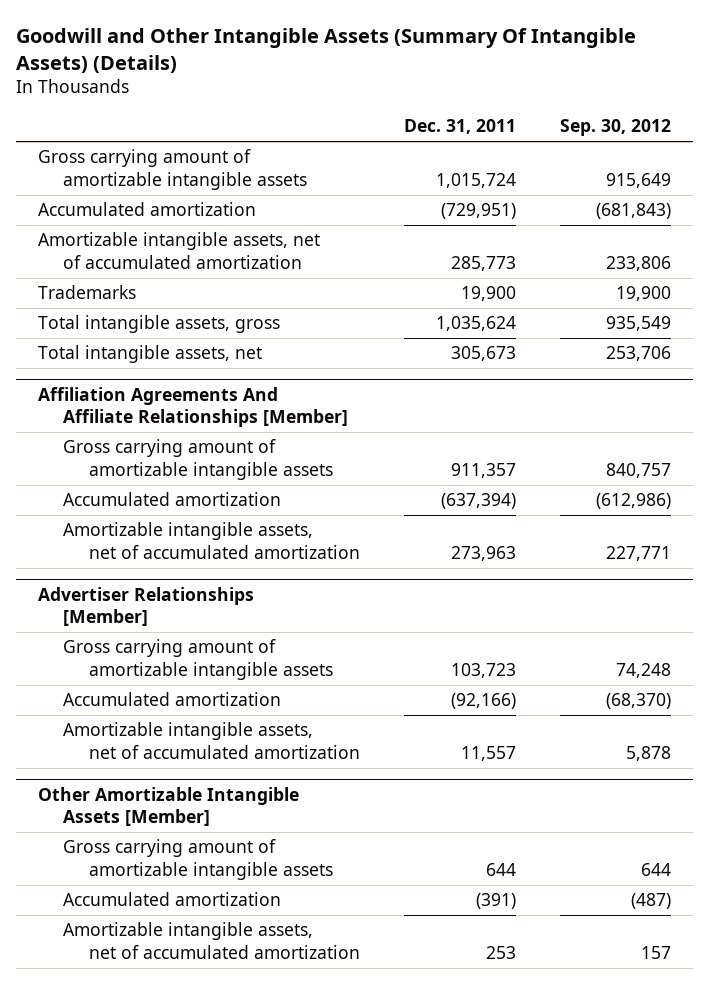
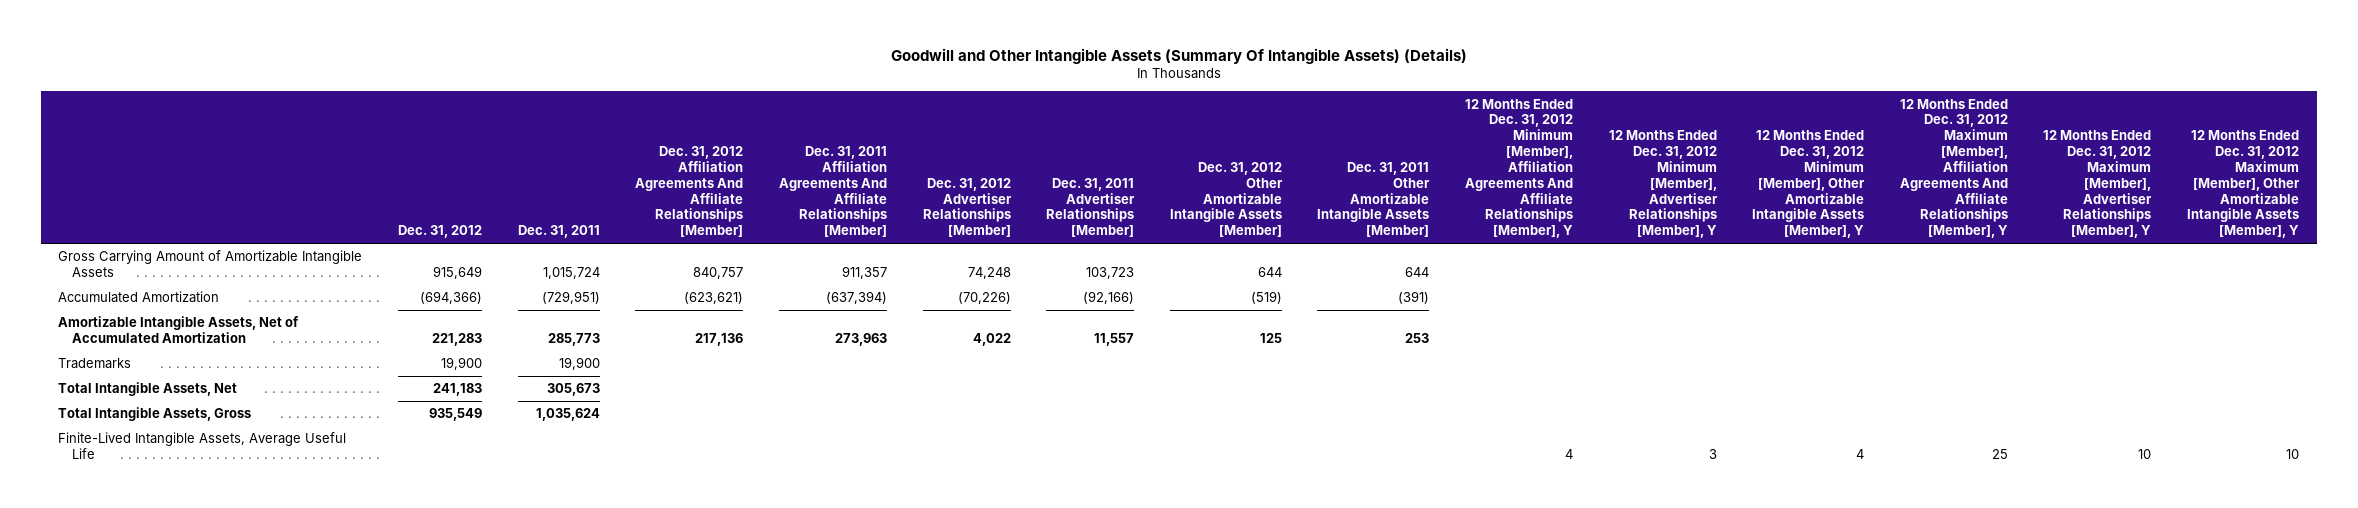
- | Dec. 31, 2011 | Sep. 30, 2012
+ | Dec. 31, 2012 | Dec. 31, 2011 | Dec. 31, 2012 Affiliation Agreements And Affiliate Relationships [Member] | Dec. 31, 2011 Affiliation Agreements And Affiliate Relationships [Member] | Dec. 31, 2012 Advertiser Relationships [Member] | Dec. 31, 2011 Advertiser Relationships [Member] | Dec. 31, 2012 Other Amortizable Intangible Assets [Member] | Dec. 31, 2011 Other Amortizable Intangible Assets [Member] | 12 Months Ended Dec. 31, 2012 Minimum [Member], Affiliation Agreements And Affiliate Relationships [Member], Y | 12 Months Ended Dec. 31, 2012 Minimum [Member], Advertiser Relationships [Member], Y | 12 Months Ended Dec. 31, 2012 Minimum [Member], Other Amortizable Intangible Assets [Member], Y | 12 Months Ended Dec. 31, 2012 Maximum [Member], Affiliation Agreements And Affiliate Relationships [Member], Y | 12 Months Ended Dec. 31, 2012 Maximum [Member], Advertiser Relationships [Member], Y | 12 Months Ended Dec. 31, 2012 Maximum [Member], Other Amortizable Intangible Assets [Member], Y
- Gross carrying amount of amortizable intangible assets | 1,015,724 | 915,649
- Accumulated amortization | (729,951) | (681,843)
- Amortizable intangible assets, net of accumulated amortization | 285,773 | 233,806
+ Gross Carrying Amount of Amortizable Intangible Assets | 915,649 | 1,015,724 | 840,757 | 911,357 | 74,248 | 103,723 | 644 | 644 | | | | | |
+ Accumulated Amortization | (694,366) | (729,951) | (623,621) | (637,394) | (70,226) | (92,166) | (519) | (391) | | | | | |
+ Amortizable Intangible Assets, Net of Accumulated Amortization | 221,283 | 285,773 | 217,136 | 273,963 | 4,022 | 11,557 | 125 | 253 | | | | | |
- Total intangible assets, gross | 1,035,624 | 935,549
- Total intangible assets, net | 305,673 | 253,706
- Affiliation Agreements And Affiliate Relationships [Member]
- Gross carrying amount of amortizable intangible assets | 911,357 | 840,757
- Accumulated amortization | (637,394) | (612,986)
- Amortizable intangible assets, net of accumulated amortization | 273,963 | 227,771
- Advertiser Relationships [Member]
- Gross carrying amount of amortizable intangible assets | 103,723 | 74,248
- Accumulated amortization | (92,166) | (68,370)
- Amortizable intangible assets, net of accumulated amortization | 11,557 | 5,878
- Other Amortizable Intangible Assets [Member]
- Gross carrying amount of amortizable intangible assets | 644 | 644
- Accumulated amortization | (391) | (487)
- Amortizable intangible assets, net of accumulated amortization | 253 | 157
+ Total Intangible Assets, Net | 241,183 | 305,673 | | | | | | | | | | | |
+ Total Intangible Assets, Gross | 935,549 | 1,035,624 | | | | | | | | | | | |
+ Finite-Lived Intangible Assets, Average Useful Life | | | | | | | | | 4 | 3 | 4 | 25 | 10 | 10

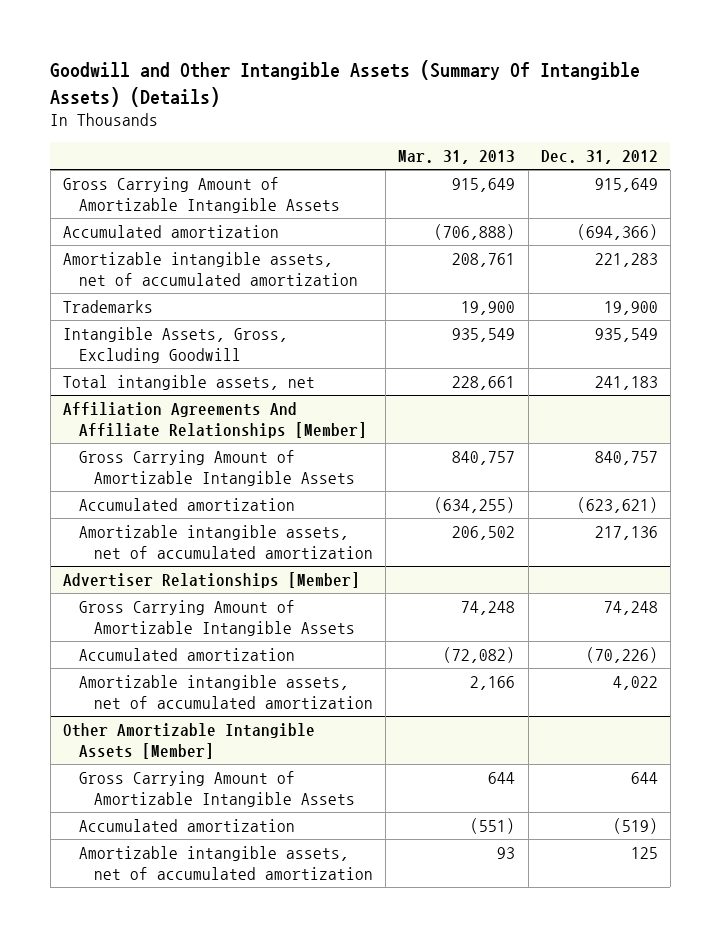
- | Dec. 31, 2012 | Dec. 31, 2011 | Dec. 31, 2012 Affiliation Agreements And Affiliate Relationships [Member] | Dec. 31, 2011 Affiliation Agreements And Affiliate Relationships [Member] | Dec. 31, 2012 Advertiser Relationships [Member] | Dec. 31, 2011 Advertiser Relationships [Member] | Dec. 31, 2012 Other Amortizable Intangible Assets [Member] | Dec. 31, 2011 Other Amortizable Intangible Assets [Member] | 12 Months Ended Dec. 31, 2012 Minimum [Member], Affiliation Agreements And Affiliate Relationships [Member], Y | 12 Months Ended Dec. 31, 2012 Minimum [Member], Advertiser Relationships [Member], Y | 12 Months Ended Dec. 31, 2012 Minimum [Member], Other Amortizable Intangible Assets [Member], Y | 12 Months Ended Dec. 31, 2012 Maximum [Member], Affiliation Agreements And Affiliate Relationships [Member], Y | 12 Months Ended Dec. 31, 2012 Maximum [Member], Advertiser Relationships [Member], Y | 12 Months Ended Dec. 31, 2012 Maximum [Member], Other Amortizable Intangible Assets [Member], Y
+ | Mar. 31, 2013 | Dec. 31, 2012
- Accumulated Amortization | (694,366) | (729,951) | (623,621) | (637,394) | (70,226) | (92,166) | (519) | (391) | | | | | |
- Amortizable Intangible Assets, Net of Accumulated Amortization | 221,283 | 285,773 | 217,136 | 273,963 | 4,022 | 11,557 | 125 | 253 | | | | | |
+ Accumulated amortization | (706,888) | (694,366)
+ Amortizable intangible assets, net of accumulated amortization | 208,761 | 221,283
- Total Intangible Assets, Net | 241,183 | 305,673 | | | | | | | | | | | |
- Total Intangible Assets, Gross | 935,549 | 1,035,624 | | | | | | | | | | | |
- Finite-Lived Intangible Assets, Average Useful Life | | | | | | | | | 4 | 3 | 4 | 25 | 10 | 10
+ Intangible Assets, Gross, Excluding Goodwill | 935,549 | 935,549
+ Total intangible assets, net | 228,661 | 241,183
+ Affiliation Agreements And Affiliate Relationships [Member]
+ Gross Carrying Amount of Amortizable Intangible Assets | 840,757 | 840,757
+ Accumulated amortization | (634,255) | (623,621)
+ Amortizable intangible assets, net of accumulated amortization | 206,502 | 217,136
+ Advertiser Relationships [Member]
+ Gross Carrying Amount of Amortizable Intangible Assets | 74,248 | 74,248
+ Accumulated amortization | (72,082) | (70,226)
+ Amortizable intangible assets, net of accumulated amortization | 2,166 | 4,022
+ Other Amortizable Intangible Assets [Member]
+ Gross Carrying Amount of Amortizable Intangible Assets | 644 | 644
+ Accumulated amortization | (551) | (519)
+ Amortizable intangible assets, net of accumulated amortization | 93 | 125

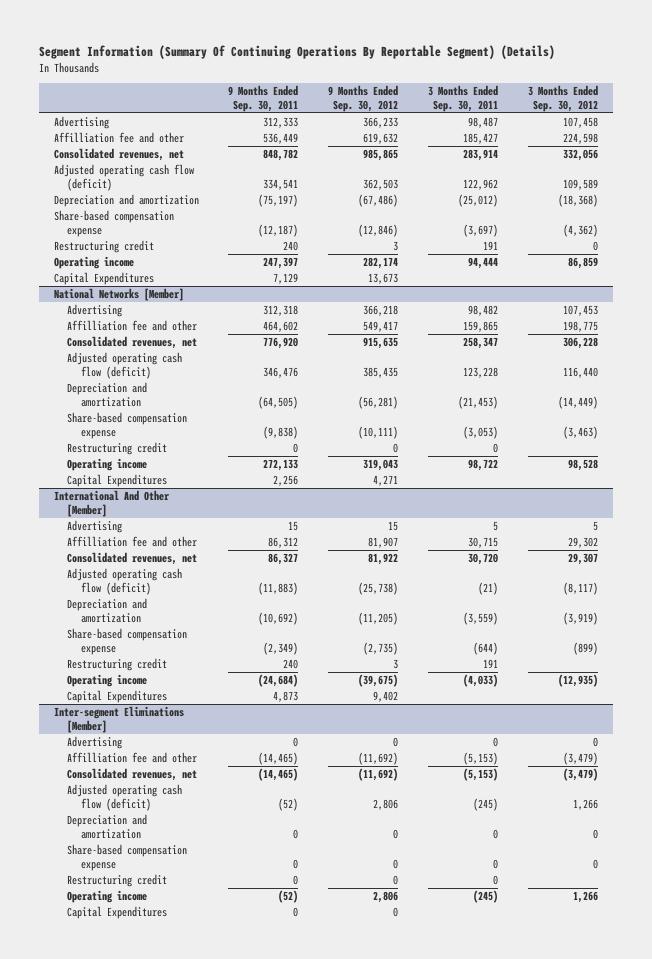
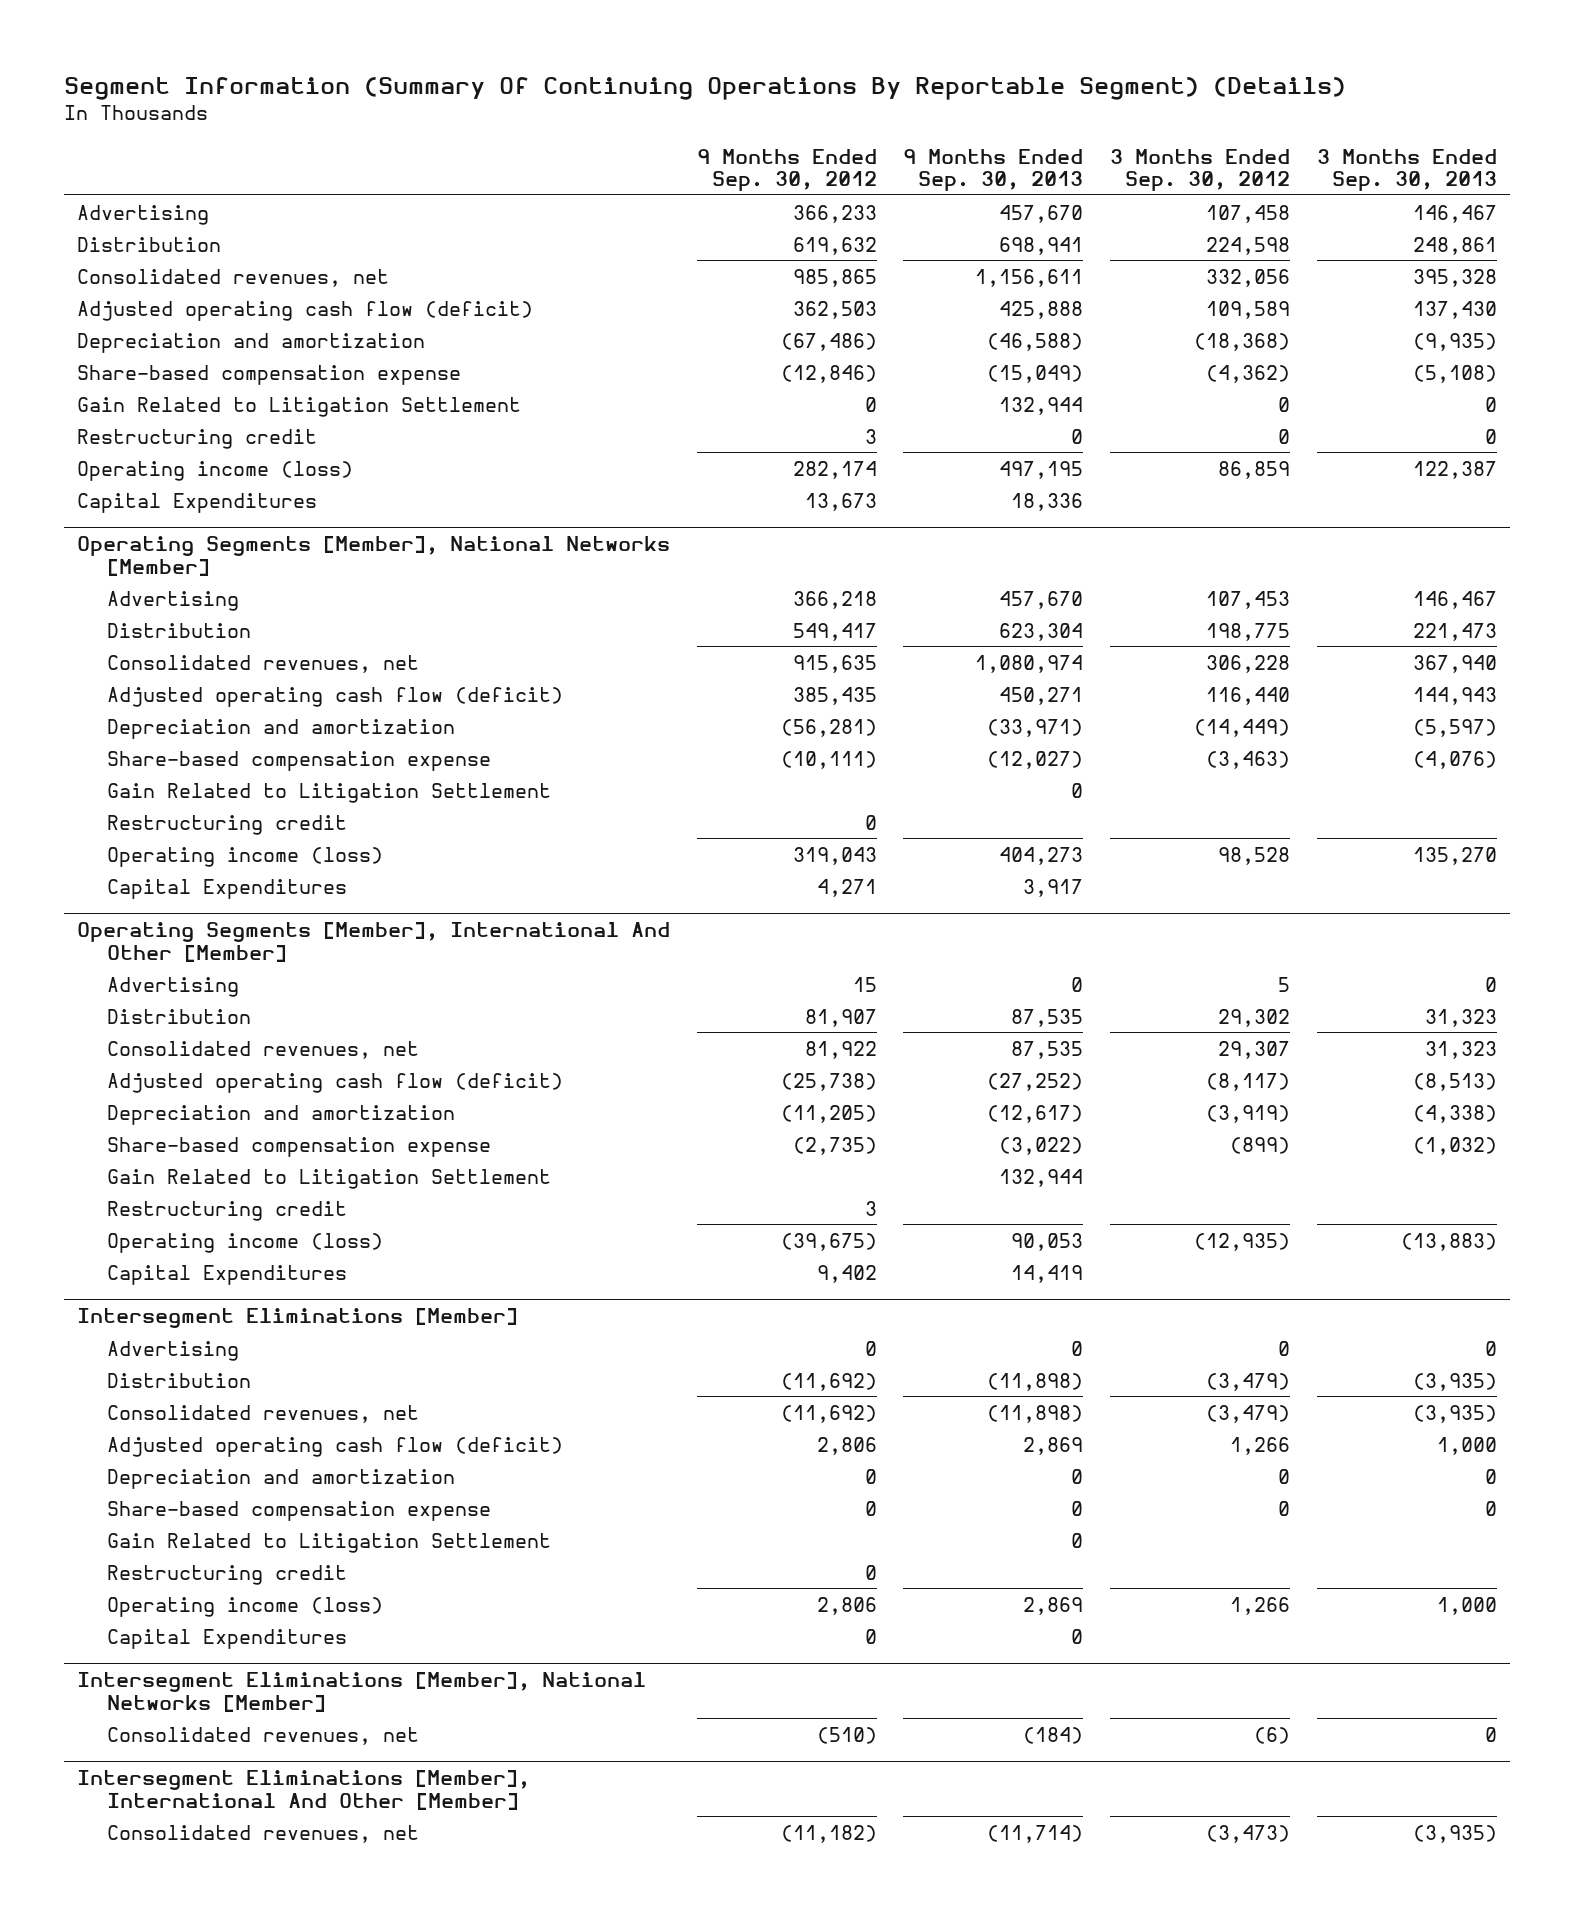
- | 9 Months Ended Sep. 30, 2011 | 9 Months Ended Sep. 30, 2012 | 3 Months Ended Sep. 30, 2011 | 3 Months Ended Sep. 30, 2012
+ | 9 Months Ended Sep. 30, 2012 | 9 Months Ended Sep. 30, 2013 | 3 Months Ended Sep. 30, 2012 | 3 Months Ended Sep. 30, 2013
- Affilliation fee and other | 536,449 | 619,632 | 185,427 | 224,598
+ Distribution | 619,632 | 698,941 | 224,598 | 248,861
+ Gain Related to Litigation Settlement | 0 | 132,944 | 0 | 0
- Operating income | 247,397 | 282,174 | 94,444 | 86,859
+ Operating income (loss) | 282,174 | 497,195 | 86,859 | 122,387
- National Networks [Member]
+ Operating Segments [Member], National Networks [Member]
- Affilliation fee and other | 464,602 | 549,417 | 159,865 | 198,775
+ Distribution | 549,417 | 623,304 | 198,775 | 221,473
+ Gain Related to Litigation Settlement | | 0 | |
- Operating income | 272,133 | 319,043 | 98,722 | 98,528
+ Operating income (loss) | 319,043 | 404,273 | 98,528 | 135,270
- International And Other [Member]
+ Operating Segments [Member], International And Other [Member]
- Affilliation fee and other | 86,312 | 81,907 | 30,715 | 29,302
+ Distribution | 81,907 | 87,535 | 29,302 | 31,323
+ Gain Related to Litigation Settlement | | 132,944 | |
- Operating income | (24,684) | (39,675) | (4,033) | (12,935)
+ Operating income (loss) | (39,675) | 90,053 | (12,935) | (13,883)
- Inter-segment Eliminations [Member]
+ Intersegment Eliminations [Member]
- Affilliation fee and other | (14,465) | (11,692) | (5,153) | (3,479)
+ Distribution | (11,692) | (11,898) | (3,479) | (3,935)
+ Gain Related to Litigation Settlement | | 0 | |
- Operating income | (52) | 2,806 | (245) | 1,266
+ Operating income (loss) | 2,806 | 2,869 | 1,266 | 1,000
+ Intersegment Eliminations [Member], National Networks [Member]
+ Consolidated revenues, net | (510) | (184) | (6) | 0
+ Intersegment Eliminations [Member], International And Other [Member]
+ Consolidated revenues, net | (11,182) | (11,714) | (3,473) | (3,935)

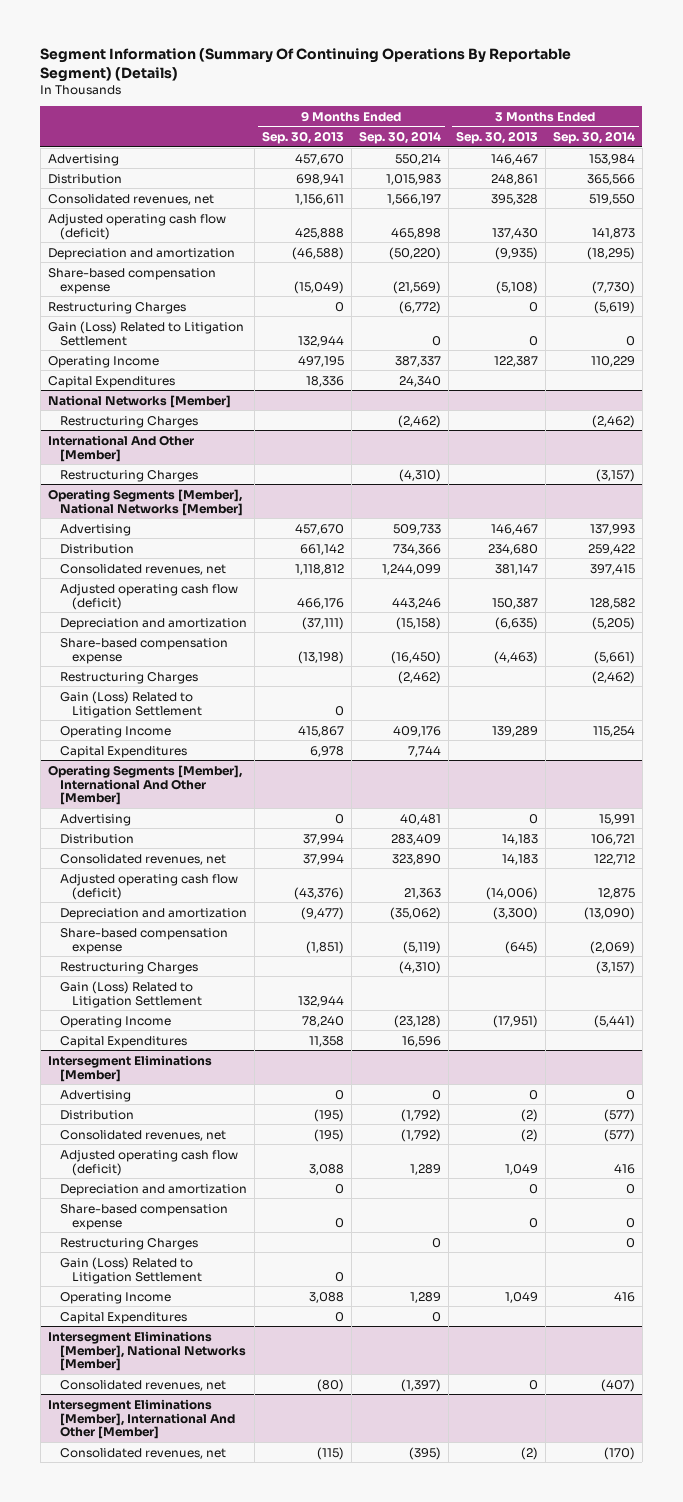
- | 9 Months Ended Sep. 30, 2012 | 9 Months Ended Sep. 30, 2013 | 3 Months Ended Sep. 30, 2012 | 3 Months Ended Sep. 30, 2013
+ | 9 Months Ended Sep. 30, 2013 | 9 Months Ended Sep. 30, 2014 | 3 Months Ended Sep. 30, 2013 | 3 Months Ended Sep. 30, 2014
- Gain Related to Litigation Settlement | 0 | 132,944 | 0 | 0
- Restructuring credit | 3 | 0 | 0 | 0
- Operating income (loss) | 282,174 | 497,195 | 86,859 | 122,387
+ Restructuring Charges | 0 | (6,772) | 0 | (5,619)
+ Gain (Loss) Related to Litigation Settlement | 132,944 | 0 | 0 | 0
+ Operating Income | 497,195 | 387,337 | 122,387 | 110,229
+ National Networks [Member]
+ Restructuring Charges | | (2,462) | | (2,462)
+ International And Other [Member]
+ Restructuring Charges | | (4,310) | | (3,157)
@ Operating Segments [Member], National Networks [Member]
- Distribution | 549,417 | 623,304 | 198,775 | 221,473
- Consolidated revenues, net | 915,635 | 1,080,974 | 306,228 | 367,940
- Adjusted operating cash flow (deficit) | 385,435 | 450,271 | 116,440 | 144,943
- Depreciation and amortization | (56,281) | (33,971) | (14,449) | (5,597)
- Share-based compensation expense | (10,111) | (12,027) | (3,463) | (4,076)
- Gain Related to Litigation Settlement | | 0 | |
- Restructuring credit | 0 | | |
- Operating income (loss) | 319,043 | 404,273 | 98,528 | 135,270
- Capital Expenditures | 4,271 | 3,917 | |
+ Distribution | 661,142 | 734,366 | 234,680 | 259,422
+ Consolidated revenues, net | 1,118,812 | 1,244,099 | 381,147 | 397,415
+ Adjusted operating cash flow (deficit) | 466,176 | 443,246 | 150,387 | 128,582
+ Depreciation and amortization | (37,111) | (15,158) | (6,635) | (5,205)
+ Share-based compensation expense | (13,198) | (16,450) | (4,463) | (5,661)
+ Restructuring Charges | | (2,462) | | (2,462)
+ Gain (Loss) Related to Litigation Settlement | 0 | | |
+ Operating Income | 415,867 | 409,176 | 139,289 | 115,254
+ Capital Expenditures | 6,978 | 7,744 | |
@ Operating Segments [Member], International And Other [Member]
- Distribution | 81,907 | 87,535 | 29,302 | 31,323
- Consolidated revenues, net | 81,922 | 87,535 | 29,307 | 31,323
- Adjusted operating cash flow (deficit) | (25,738) | (27,252) | (8,117) | (8,513)
- Depreciation and amortization | (11,205) | (12,617) | (3,919) | (4,338)
- Share-based compensation expense | (2,735) | (3,022) | (899) | (1,032)
- Gain Related to Litigation Settlement | | 132,944 | |
- Restructuring credit | 3 | | |
- Operating income (loss) | (39,675) | 90,053 | (12,935) | (13,883)
- Capital Expenditures | 9,402 | 14,419 | |
+ Distribution | 37,994 | 283,409 | 14,183 | 106,721
+ Consolidated revenues, net | 37,994 | 323,890 | 14,183 | 122,712
+ Adjusted operating cash flow (deficit) | (43,376) | 21,363 | (14,006) | 12,875
+ Depreciation and amortization | (9,477) | (35,062) | (3,300) | (13,090)
+ Share-based compensation expense | (1,851) | (5,119) | (645) | (2,069)
+ Restructuring Charges | | (4,310) | | (3,157)
+ Gain (Loss) Related to Litigation Settlement | 132,944 | | |
+ Operating Income | 78,240 | (23,128) | (17,951) | (5,441)
+ Capital Expenditures | 11,358 | 16,596 | |
@ Intersegment Eliminations [Member]
- Distribution | (11,692) | (11,898) | (3,479) | (3,935)
- Consolidated revenues, net | (11,692) | (11,898) | (3,479) | (3,935)
- Adjusted operating cash flow (deficit) | 2,806 | 2,869 | 1,266 | 1,000
+ Distribution | (195) | (1,792) | (2) | (577)
+ Consolidated revenues, net | (195) | (1,792) | (2) | (577)
+ Adjusted operating cash flow (deficit) | 3,088 | 1,289 | 1,049 | 416
- Gain Related to Litigation Settlement | | 0 | |
- Restructuring credit | 0 | | |
- Operating income (loss) | 2,806 | 2,869 | 1,266 | 1,000
+ Restructuring Charges | | 0 | | 0
+ Gain (Loss) Related to Litigation Settlement | 0 | | |
+ Operating Income | 3,088 | 1,289 | 1,049 | 416
@ Intersegment Eliminations [Member], National Networks [Member]
- Consolidated revenues, net | (510) | (184) | (6) | 0
+ Consolidated revenues, net | (80) | (1,397) | 0 | (407)
@ Intersegment Eliminations [Member], International And Other [Member]
- Consolidated revenues, net | (11,182) | (11,714) | (3,473) | (3,935)
+ Consolidated revenues, net | (115) | (395) | (2) | (170)

